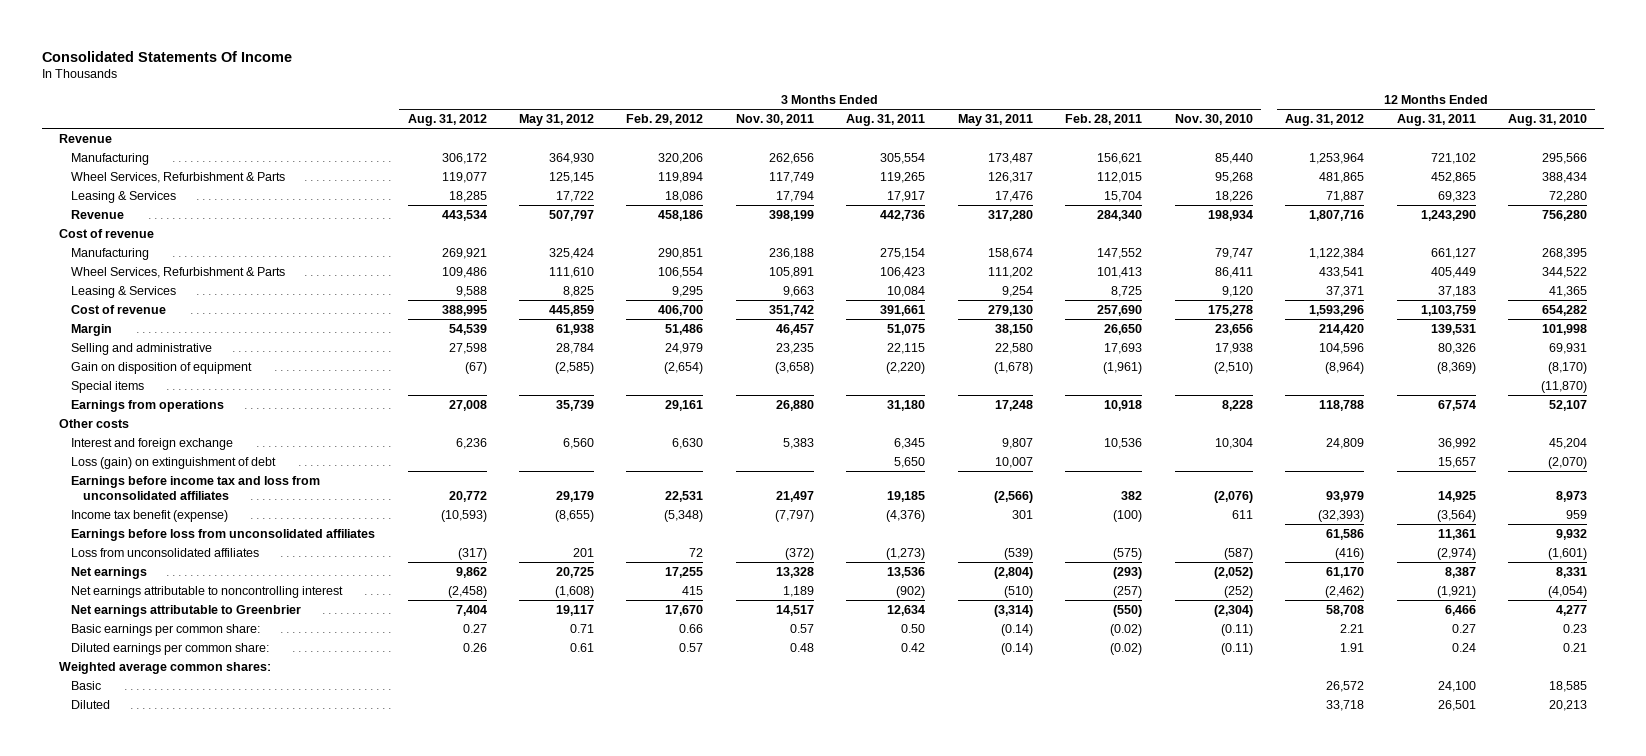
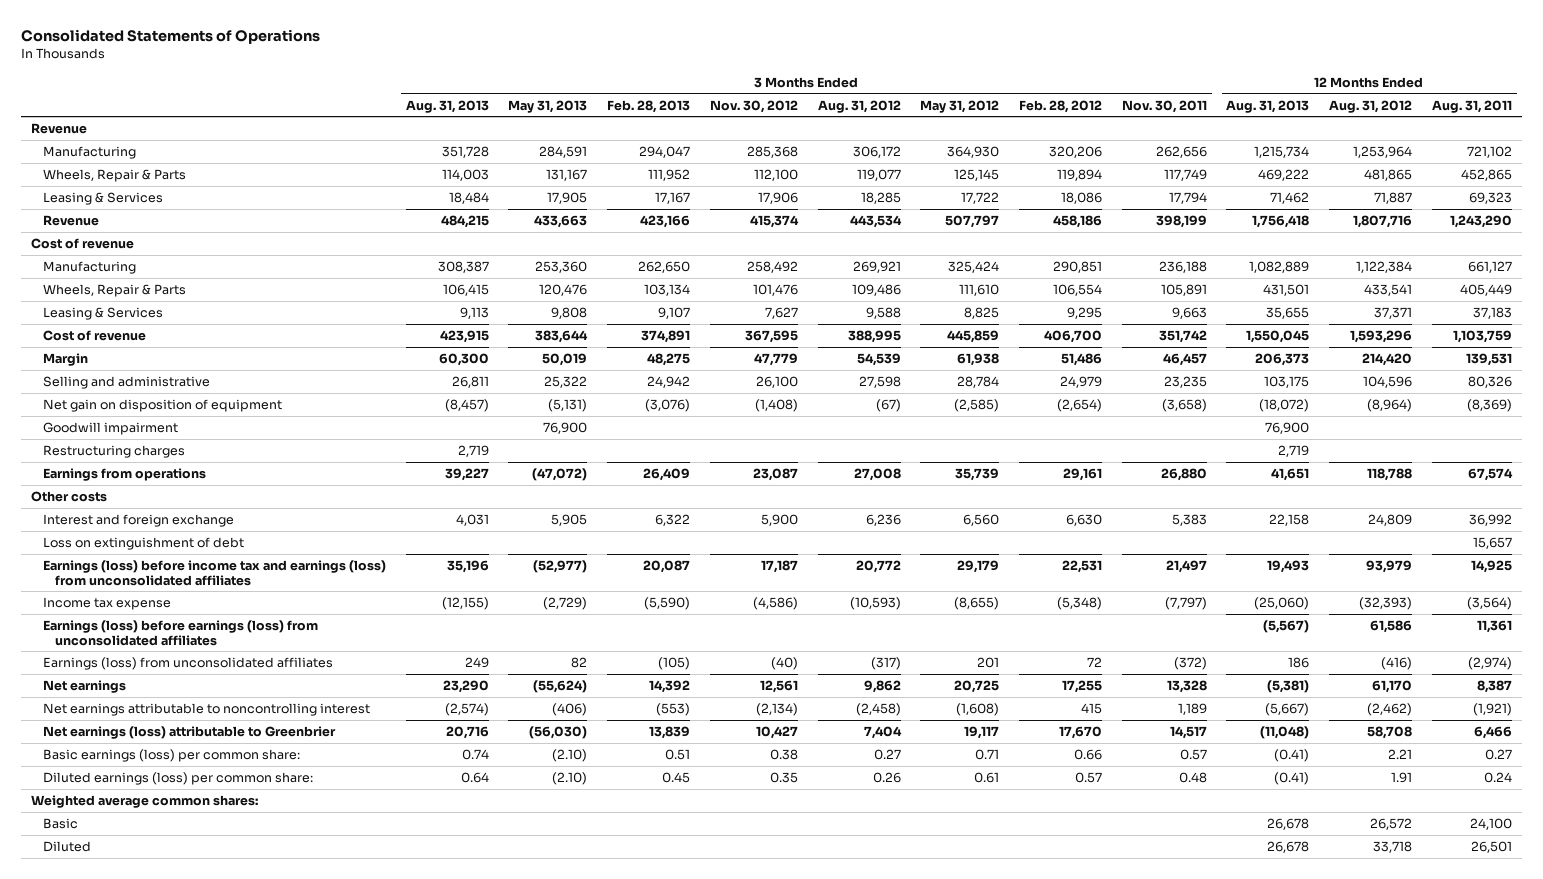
- Consolidated Statements Of Income
+ Consolidated Statements of Operations
- | 3 Months Ended Aug. 31, 2012 | 3 Months Ended May 31, 2012 | 3 Months Ended Feb. 29, 2012 | 3 Months Ended Nov. 30, 2011 | 3 Months Ended Aug. 31, 2011 | 3 Months Ended May 31, 2011 | 3 Months Ended Feb. 28, 2011 | 3 Months Ended Nov. 30, 2010 | 12 Months Ended Aug. 31, 2012 | 12 Months Ended Aug. 31, 2011 | 12 Months Ended Aug. 31, 2010
+ | 3 Months Ended Aug. 31, 2013 | 3 Months Ended May 31, 2013 | 3 Months Ended Feb. 28, 2013 | 3 Months Ended Nov. 30, 2012 | 3 Months Ended Aug. 31, 2012 | 3 Months Ended May 31, 2012 | 3 Months Ended Feb. 28, 2012 | 3 Months Ended Nov. 30, 2011 | 12 Months Ended Aug. 31, 2013 | 12 Months Ended Aug. 31, 2012 | 12 Months Ended Aug. 31, 2011
- Wheel Services, Refurbishment & Parts | 119,077 | 125,145 | 119,894 | 117,749 | 119,265 | 126,317 | 112,015 | 95,268 | 481,865 | 452,865 | 388,434
+ Wheels, Repair & Parts | 114,003 | 131,167 | 111,952 | 112,100 | 119,077 | 125,145 | 119,894 | 117,749 | 469,222 | 481,865 | 452,865
- Wheel Services, Refurbishment & Parts | 109,486 | 111,610 | 106,554 | 105,891 | 106,423 | 111,202 | 101,413 | 86,411 | 433,541 | 405,449 | 344,522
+ Wheels, Repair & Parts | 106,415 | 120,476 | 103,134 | 101,476 | 109,486 | 111,610 | 106,554 | 105,891 | 431,501 | 433,541 | 405,449
- Gain on disposition of equipment | (67) | (2,585) | (2,654) | (3,658) | (2,220) | (1,678) | (1,961) | (2,510) | (8,964) | (8,369) | (8,170)
- Special items | | | | | | | | | | | (11,870)
+ Net gain on disposition of equipment | (8,457) | (5,131) | (3,076) | (1,408) | (67) | (2,585) | (2,654) | (3,658) | (18,072) | (8,964) | (8,369)
+ Goodwill impairment | | 76,900 | | | | | | | 76,900 | |
+ Restructuring charges | 2,719 | | | | | | | | 2,719 | |
- Loss (gain) on extinguishment of debt | | | | | 5,650 | 10,007 | | | | 15,657 | (2,070)
- Earnings before income tax and loss from unconsolidated affiliates | 20,772 | 29,179 | 22,531 | 21,497 | 19,185 | (2,566) | 382 | (2,076) | 93,979 | 14,925 | 8,973
- Income tax benefit (expense) | (10,593) | (8,655) | (5,348) | (7,797) | (4,376) | 301 | (100) | 611 | (32,393) | (3,564) | 959
- Earnings before loss from unconsolidated affiliates | | | | | | | | | 61,586 | 11,361 | 9,932
- Loss from unconsolidated affiliates | (317) | 201 | 72 | (372) | (1,273) | (539) | (575) | (587) | (416) | (2,974) | (1,601)
+ Loss on extinguishment of debt | | | | | | | | | | | 15,657
+ Earnings (loss) before income tax and earnings (loss) from unconsolidated affiliates | 35,196 | (52,977) | 20,087 | 17,187 | 20,772 | 29,179 | 22,531 | 21,497 | 19,493 | 93,979 | 14,925
+ Income tax expense | (12,155) | (2,729) | (5,590) | (4,586) | (10,593) | (8,655) | (5,348) | (7,797) | (25,060) | (32,393) | (3,564)
+ Earnings (loss) before earnings (loss) from unconsolidated affiliates | | | | | | | | | (5,567) | 61,586 | 11,361
+ Earnings (loss) from unconsolidated affiliates | 249 | 82 | (105) | (40) | (317) | 201 | 72 | (372) | 186 | (416) | (2,974)
- Net earnings attributable to Greenbrier | 7,404 | 19,117 | 17,670 | 14,517 | 12,634 | (3,314) | (550) | (2,304) | 58,708 | 6,466 | 4,277
- Basic earnings per common share: | 0.27 | 0.71 | 0.66 | 0.57 | 0.50 | (0.14) | (0.02) | (0.11) | 2.21 | 0.27 | 0.23
- Diluted earnings per common share: | 0.26 | 0.61 | 0.57 | 0.48 | 0.42 | (0.14) | (0.02) | (0.11) | 1.91 | 0.24 | 0.21
+ Net earnings (loss) attributable to Greenbrier | 20,716 | (56,030) | 13,839 | 10,427 | 7,404 | 19,117 | 17,670 | 14,517 | (11,048) | 58,708 | 6,466
+ Basic earnings (loss) per common share: | 0.74 | (2.10) | 0.51 | 0.38 | 0.27 | 0.71 | 0.66 | 0.57 | (0.41) | 2.21 | 0.27
+ Diluted earnings (loss) per common share: | 0.64 | (2.10) | 0.45 | 0.35 | 0.26 | 0.61 | 0.57 | 0.48 | (0.41) | 1.91 | 0.24

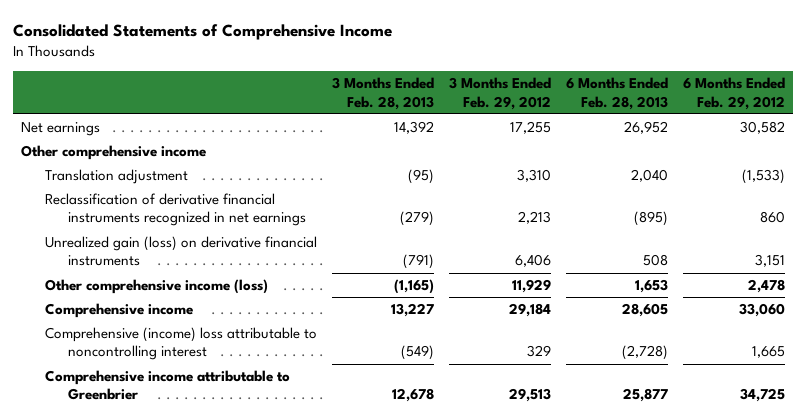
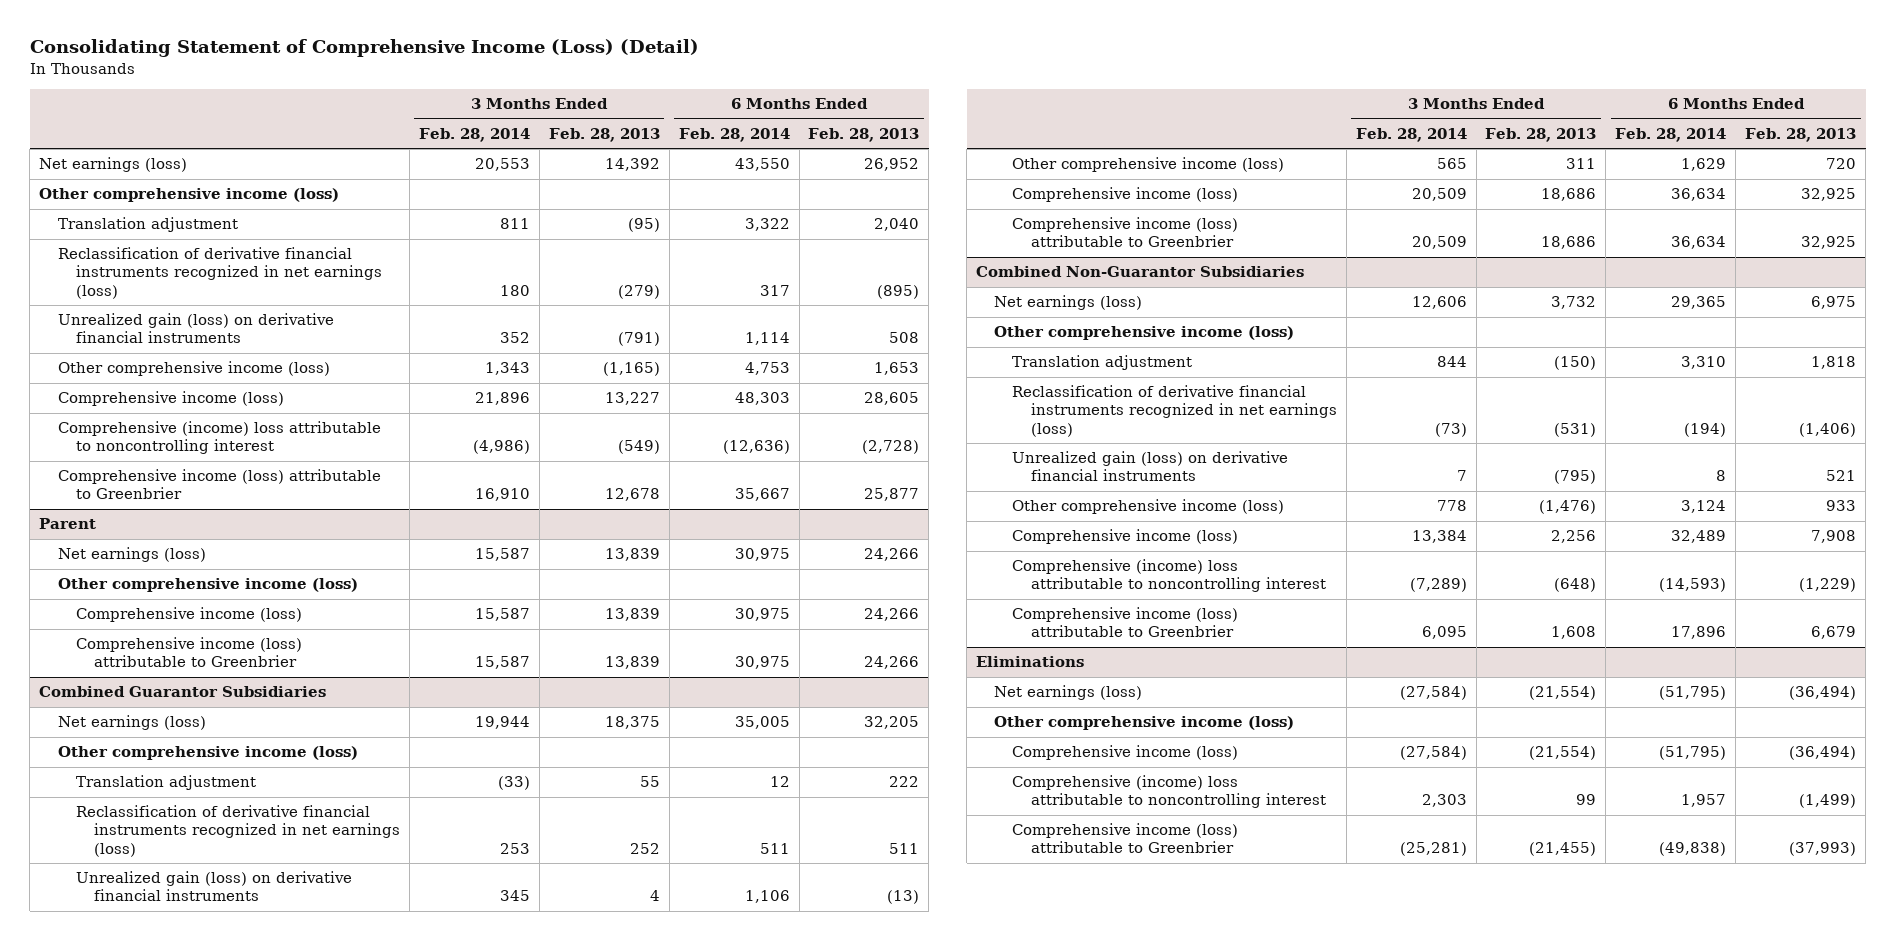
- Consolidated Statements of Comprehensive Income
+ Consolidating Statement of Comprehensive Income (Loss) (Detail)
- | 3 Months Ended Feb. 28, 2013 | 3 Months Ended Feb. 29, 2012 | 6 Months Ended Feb. 28, 2013 | 6 Months Ended Feb. 29, 2012
+ | 3 Months Ended Feb. 28, 2014 | 3 Months Ended Feb. 28, 2013 | 6 Months Ended Feb. 28, 2014 | 6 Months Ended Feb. 28, 2013
- Net earnings | 14,392 | 17,255 | 26,952 | 30,582
- Other comprehensive income
+ Net earnings (loss) | 20,553 | 14,392 | 43,550 | 26,952
+ Other comprehensive income (loss)
- Reclassification of derivative financial instruments recognized in net earnings | (279) | 2,213 | (895) | 860
+ Reclassification of derivative financial instruments recognized in net earnings (loss) | 180 | (279) | 317 | (895)
- Comprehensive income | 13,227 | 29,184 | 28,605 | 33,060
+ Comprehensive income (loss) | 21,896 | 13,227 | 48,303 | 28,605
- Comprehensive income attributable to Greenbrier | 12,678 | 29,513 | 25,877 | 34,725
+ Comprehensive income (loss) attributable to Greenbrier | 16,910 | 12,678 | 35,667 | 25,877
+ Parent
+ Net earnings (loss) | 15,587 | 13,839 | 30,975 | 24,266
+ Other comprehensive income (loss)
+ Comprehensive income (loss) | 15,587 | 13,839 | 30,975 | 24,266
+ Comprehensive income (loss) attributable to Greenbrier | 15,587 | 13,839 | 30,975 | 24,266
+ Combined Guarantor Subsidiaries
+ Net earnings (loss) | 19,944 | 18,375 | 35,005 | 32,205
+ Other comprehensive income (loss)
+ Translation adjustment | (33) | 55 | 12 | 222
+ Reclassification of derivative financial instruments recognized in net earnings (loss) | 253 | 252 | 511 | 511
+ Unrealized gain (loss) on derivative financial instruments | 345 | 4 | 1,106 | (13)
+ Other comprehensive income (loss) | 565 | 311 | 1,629 | 720
+ Comprehensive income (loss) | 20,509 | 18,686 | 36,634 | 32,925
+ Comprehensive income (loss) attributable to Greenbrier | 20,509 | 18,686 | 36,634 | 32,925
+ Combined Non-Guarantor Subsidiaries
+ Net earnings (loss) | 12,606 | 3,732 | 29,365 | 6,975
+ Other comprehensive income (loss)
+ Translation adjustment | 844 | (150) | 3,310 | 1,818
+ Reclassification of derivative financial instruments recognized in net earnings (loss) | (73) | (531) | (194) | (1,406)
+ Unrealized gain (loss) on derivative financial instruments | 7 | (795) | 8 | 521
+ Other comprehensive income (loss) | 778 | (1,476) | 3,124 | 933
+ Comprehensive income (loss) | 13,384 | 2,256 | 32,489 | 7,908
+ Comprehensive (income) loss attributable to noncontrolling interest | (7,289) | (648) | (14,593) | (1,229)
+ Comprehensive income (loss) attributable to Greenbrier | 6,095 | 1,608 | 17,896 | 6,679
+ Eliminations
+ Net earnings (loss) | (27,584) | (21,554) | (51,795) | (36,494)
+ Other comprehensive income (loss)
+ Comprehensive income (loss) | (27,584) | (21,554) | (51,795) | (36,494)
+ Comprehensive (income) loss attributable to noncontrolling interest | 2,303 | 99 | 1,957 | (1,499)
+ Comprehensive income (loss) attributable to Greenbrier | (25,281) | (21,455) | (49,838) | (37,993)

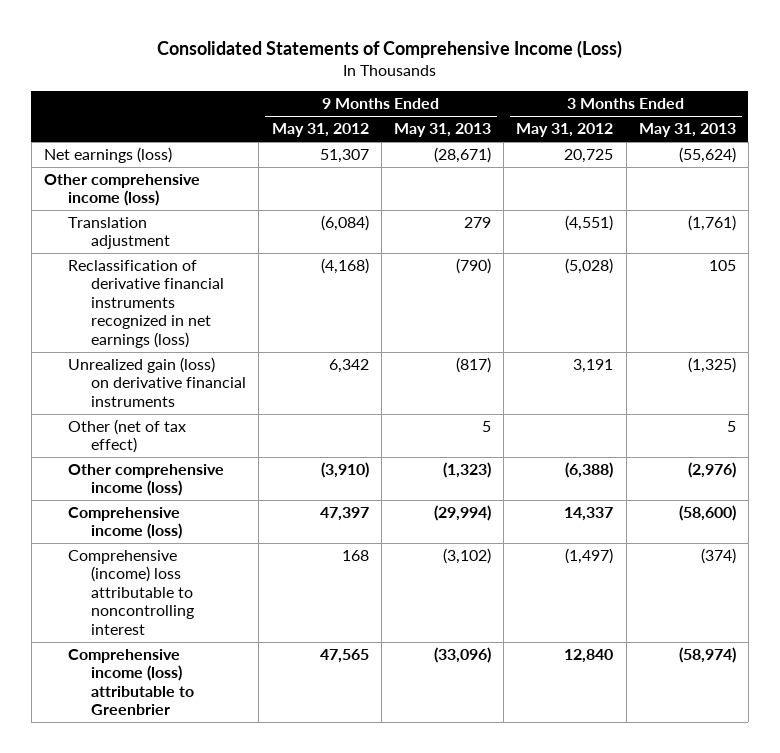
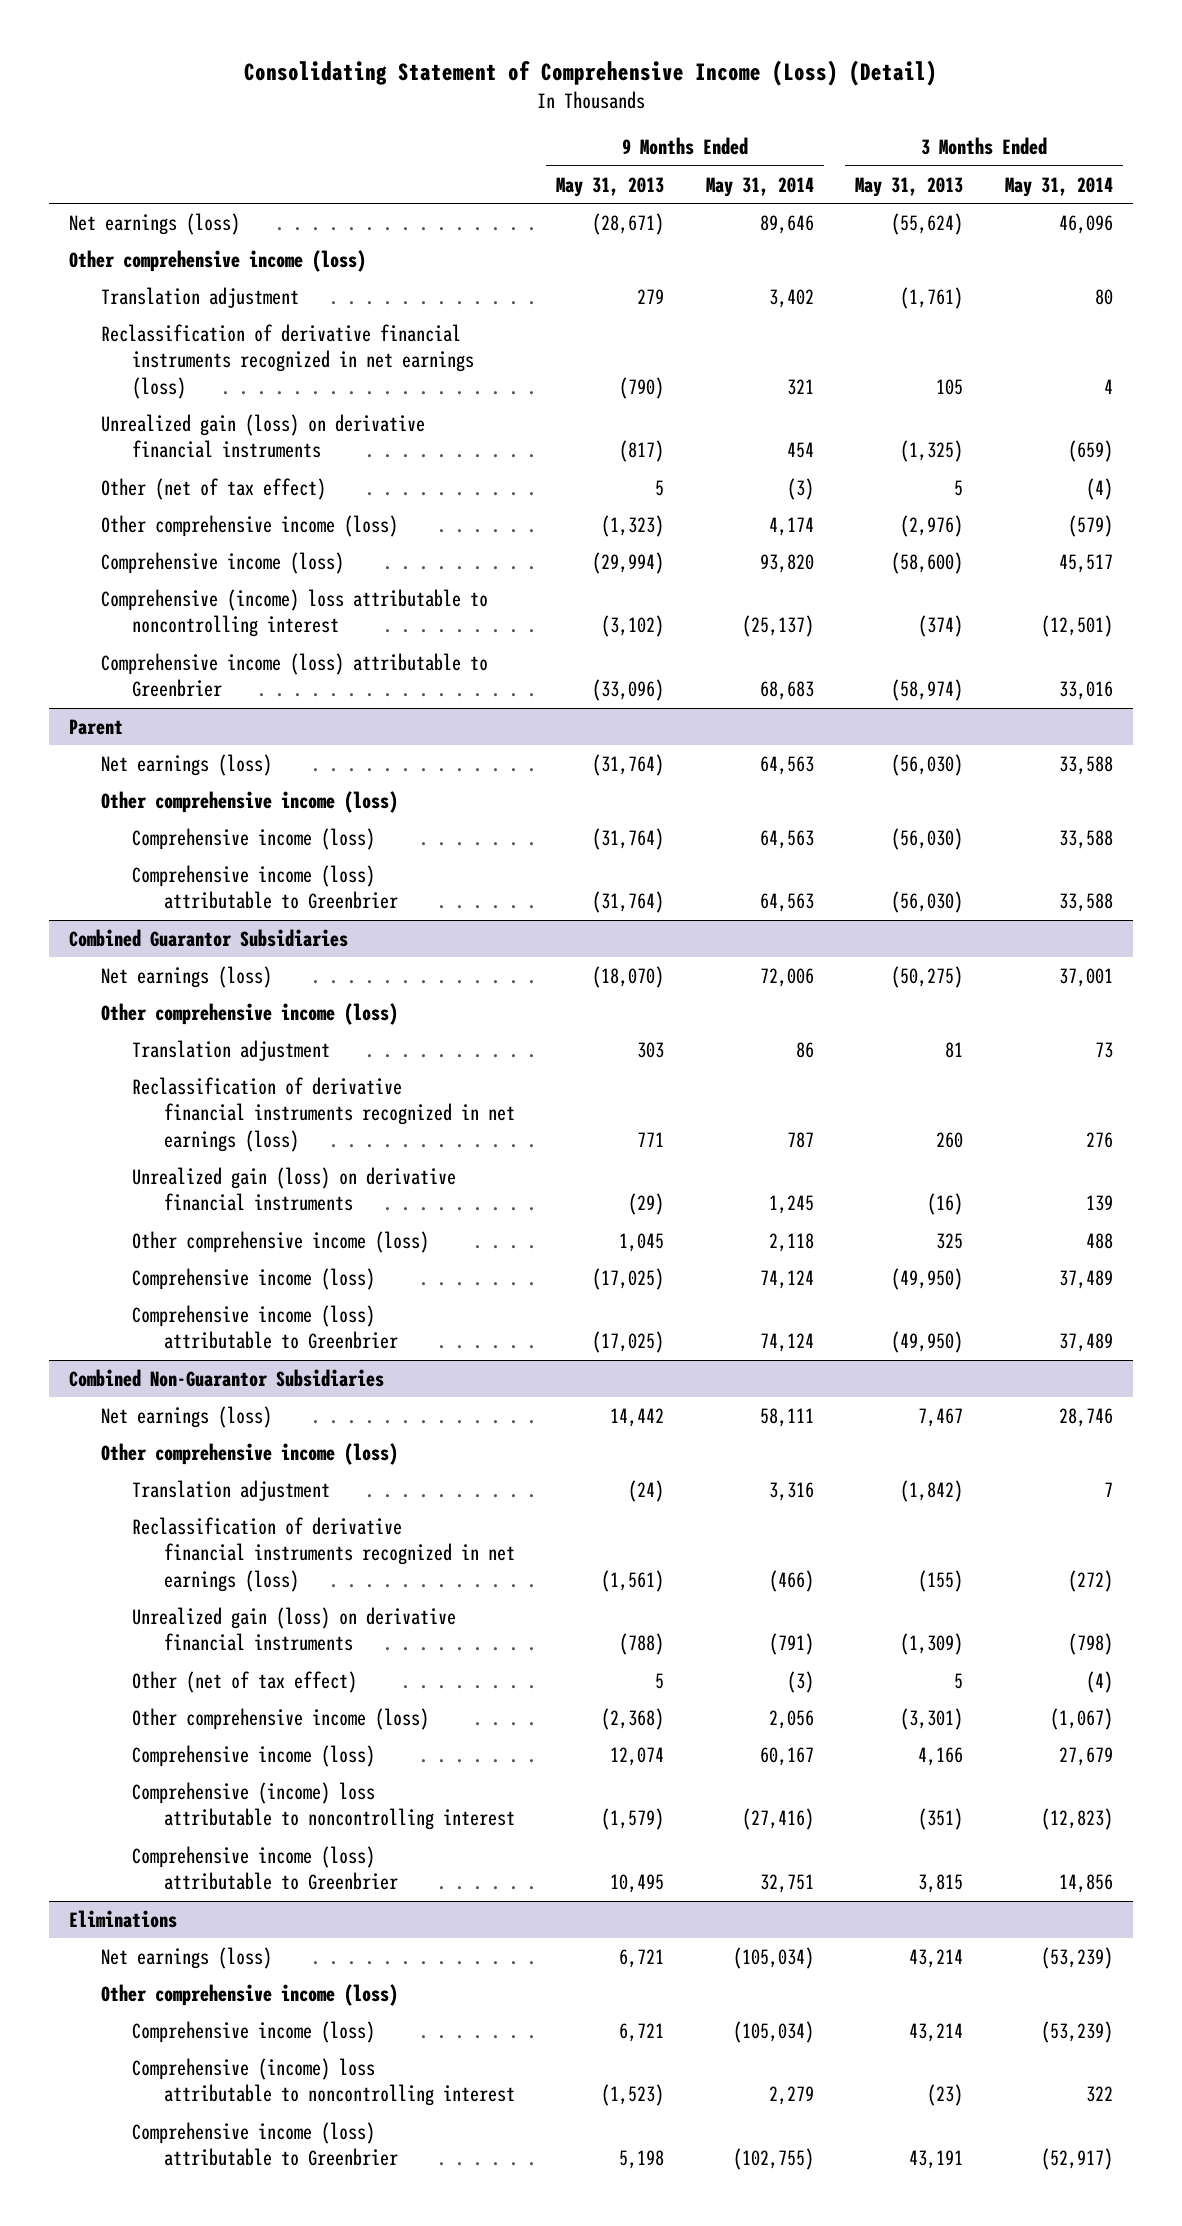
- Consolidated Statements of Comprehensive Income (Loss)
+ Consolidating Statement of Comprehensive Income (Loss) (Detail)
- | 9 Months Ended May 31, 2012 | 9 Months Ended May 31, 2013 | 3 Months Ended May 31, 2012 | 3 Months Ended May 31, 2013
+ | 9 Months Ended May 31, 2013 | 9 Months Ended May 31, 2014 | 3 Months Ended May 31, 2013 | 3 Months Ended May 31, 2014
+ Parent
+ Net earnings (loss) | (31,764) | 64,563 | (56,030) | 33,588
+ Other comprehensive income (loss)
+ Comprehensive income (loss) | (31,764) | 64,563 | (56,030) | 33,588
+ Comprehensive income (loss) attributable to Greenbrier | (31,764) | 64,563 | (56,030) | 33,588
+ Combined Guarantor Subsidiaries
+ Net earnings (loss) | (18,070) | 72,006 | (50,275) | 37,001
+ Other comprehensive income (loss)
+ Translation adjustment | 303 | 86 | 81 | 73
+ Reclassification of derivative financial instruments recognized in net earnings (loss) | 771 | 787 | 260 | 276
+ Unrealized gain (loss) on derivative financial instruments | (29) | 1,245 | (16) | 139
+ Other comprehensive income (loss) | 1,045 | 2,118 | 325 | 488
+ Comprehensive income (loss) | (17,025) | 74,124 | (49,950) | 37,489
+ Comprehensive income (loss) attributable to Greenbrier | (17,025) | 74,124 | (49,950) | 37,489
+ Combined Non-Guarantor Subsidiaries
+ Net earnings (loss) | 14,442 | 58,111 | 7,467 | 28,746
+ Other comprehensive income (loss)
+ Translation adjustment | (24) | 3,316 | (1,842) | 7
+ Reclassification of derivative financial instruments recognized in net earnings (loss) | (1,561) | (466) | (155) | (272)
+ Unrealized gain (loss) on derivative financial instruments | (788) | (791) | (1,309) | (798)
+ Other (net of tax effect) | 5 | (3) | 5 | (4)
+ Other comprehensive income (loss) | (2,368) | 2,056 | (3,301) | (1,067)
+ Comprehensive income (loss) | 12,074 | 60,167 | 4,166 | 27,679
+ Comprehensive (income) loss attributable to noncontrolling interest | (1,579) | (27,416) | (351) | (12,823)
+ Comprehensive income (loss) attributable to Greenbrier | 10,495 | 32,751 | 3,815 | 14,856
+ Eliminations
+ Net earnings (loss) | 6,721 | (105,034) | 43,214 | (53,239)
+ Other comprehensive income (loss)
+ Comprehensive income (loss) | 6,721 | (105,034) | 43,214 | (53,239)
+ Comprehensive (income) loss attributable to noncontrolling interest | (1,523) | 2,279 | (23) | 322
+ Comprehensive income (loss) attributable to Greenbrier | 5,198 | (102,755) | 43,191 | (52,917)

